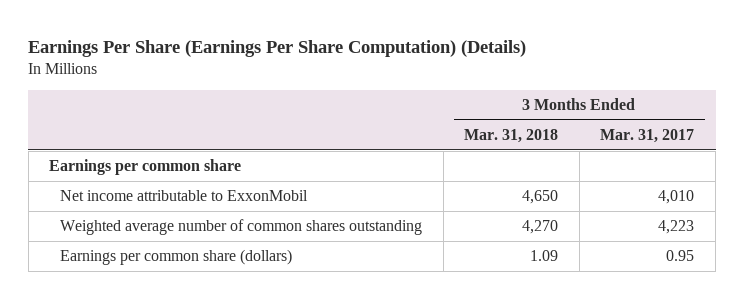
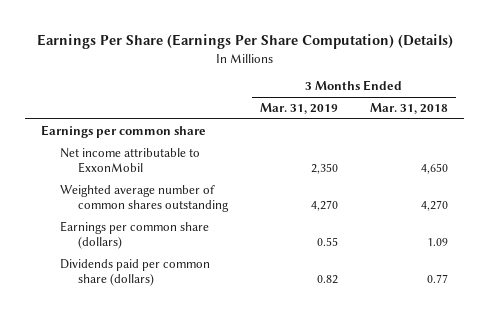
- | 3 Months Ended Mar. 31, 2018 | 3 Months Ended Mar. 31, 2017
+ | 3 Months Ended Mar. 31, 2019 | 3 Months Ended Mar. 31, 2018
+ Dividends paid per common share (dollars) | 0.82 | 0.77

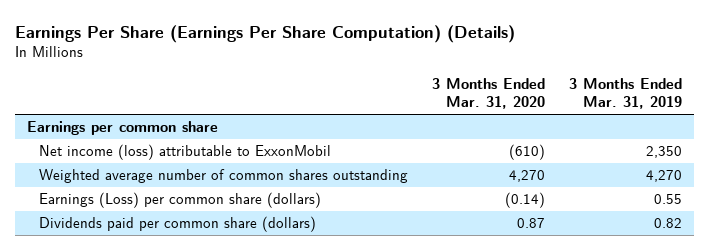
- | 3 Months Ended Mar. 31, 2019 | 3 Months Ended Mar. 31, 2018
+ | 3 Months Ended Mar. 31, 2020 | 3 Months Ended Mar. 31, 2019
- Net income attributable to ExxonMobil | 2,350 | 4,650
+ Net income (loss) attributable to ExxonMobil | (610) | 2,350
- Earnings per common share (dollars) | 0.55 | 1.09
+ Earnings (Loss) per common share (dollars) | (0.14) | 0.55

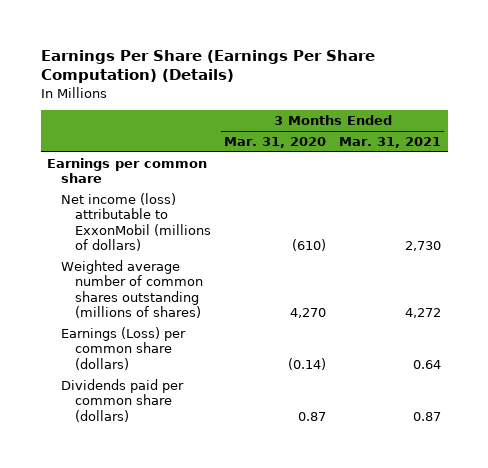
- | 3 Months Ended Mar. 31, 2020 | 3 Months Ended Mar. 31, 2019
+ | 3 Months Ended Mar. 31, 2020 | 3 Months Ended Mar. 31, 2021
- Net income (loss) attributable to ExxonMobil | (610) | 2,350
- Weighted average number of common shares outstanding | 4,270 | 4,270
+ Net income (loss) attributable to ExxonMobil (millions of dollars) | (610) | 2,730
+ Weighted average number of common shares outstanding (millions of shares) | 4,270 | 4,272

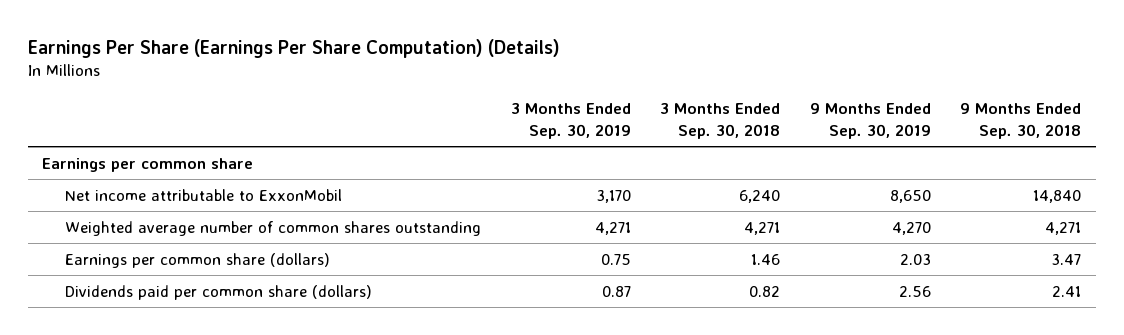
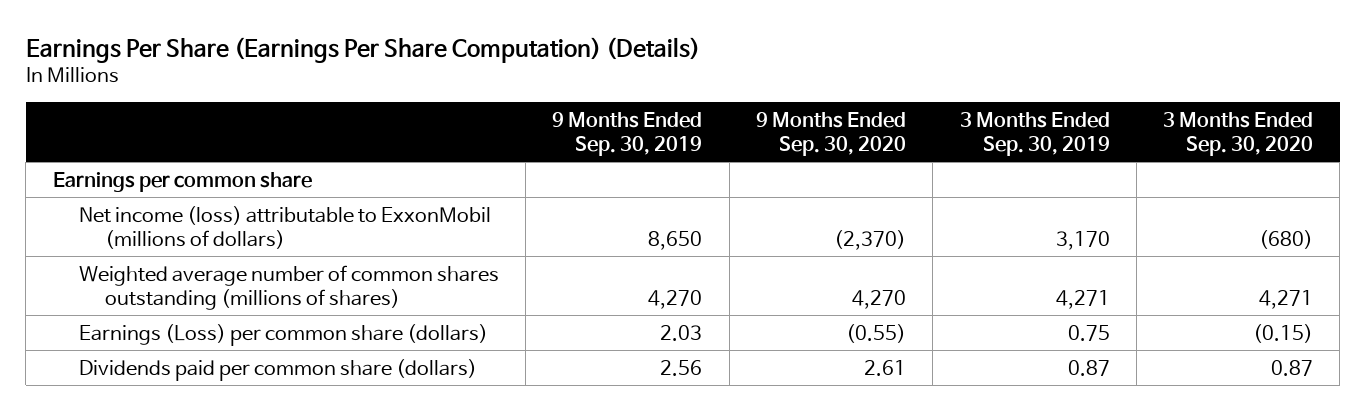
- | 3 Months Ended Sep. 30, 2019 | 3 Months Ended Sep. 30, 2018 | 9 Months Ended Sep. 30, 2019 | 9 Months Ended Sep. 30, 2018
+ | 9 Months Ended Sep. 30, 2019 | 9 Months Ended Sep. 30, 2020 | 3 Months Ended Sep. 30, 2019 | 3 Months Ended Sep. 30, 2020
- Net income attributable to ExxonMobil | 3,170 | 6,240 | 8,650 | 14,840
- Weighted average number of common shares outstanding | 4,271 | 4,271 | 4,270 | 4,271
- Earnings per common share (dollars) | 0.75 | 1.46 | 2.03 | 3.47
+ Net income (loss) attributable to ExxonMobil (millions of dollars) | 8,650 | (2,370) | 3,170 | (680)
+ Weighted average number of common shares outstanding (millions of shares) | 4,270 | 4,270 | 4,271 | 4,271
+ Earnings (Loss) per common share (dollars) | 2.03 | (0.55) | 0.75 | (0.15)

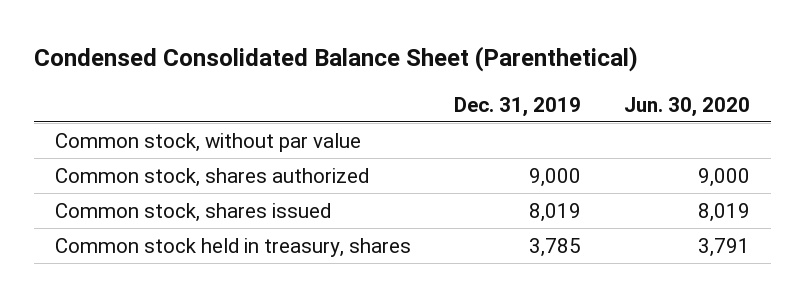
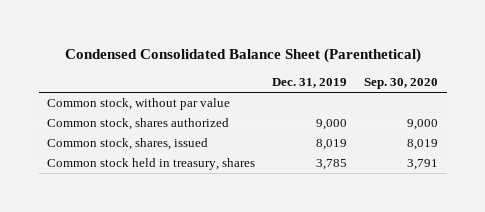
- | Dec. 31, 2019 | Jun. 30, 2020
+ | Dec. 31, 2019 | Sep. 30, 2020
- Common stock, shares issued | 8,019 | 8,019
+ Common stock, shares, issued | 8,019 | 8,019

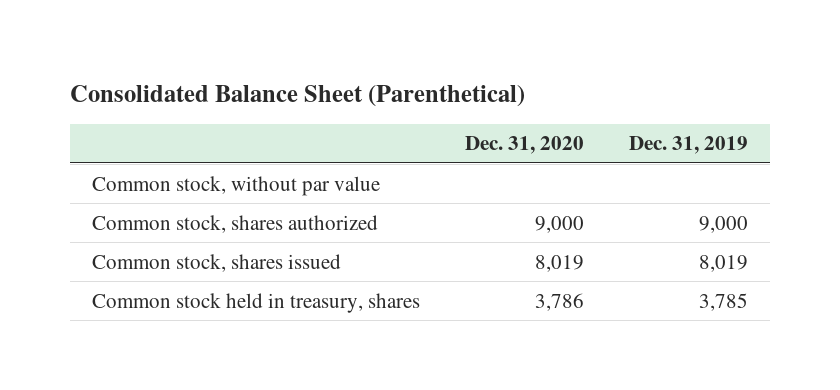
- Condensed Consolidated Balance Sheet (Parenthetical)
+ Consolidated Balance Sheet (Parenthetical)
- | Dec. 31, 2019 | Sep. 30, 2020
+ | Dec. 31, 2020 | Dec. 31, 2019
- Common stock, shares, issued | 8,019 | 8,019
+ Common stock, shares issued | 8,019 | 8,019

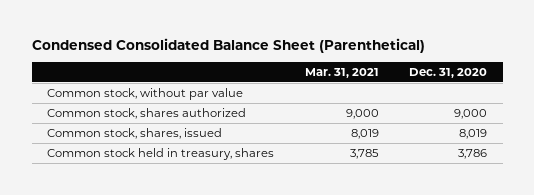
- Consolidated Balance Sheet (Parenthetical)
+ Condensed Consolidated Balance Sheet (Parenthetical)
- | Dec. 31, 2020 | Dec. 31, 2019
+ | Mar. 31, 2021 | Dec. 31, 2020
- Common stock, shares issued | 8,019 | 8,019
+ Common stock, shares, issued | 8,019 | 8,019

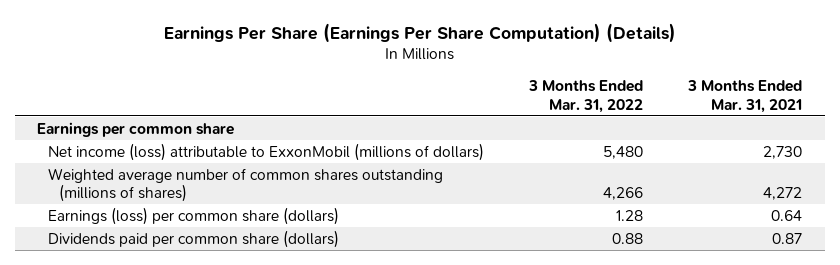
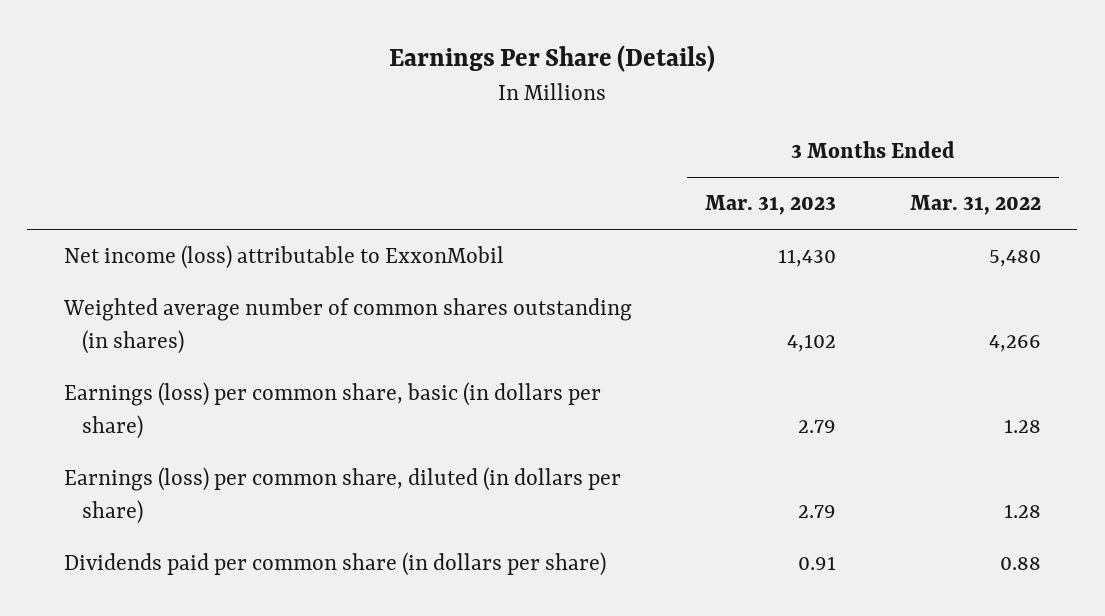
- Earnings Per Share (Earnings Per Share Computation) (Details)
+ Earnings Per Share (Details)
- | 3 Months Ended Mar. 31, 2022 | 3 Months Ended Mar. 31, 2021
+ | 3 Months Ended Mar. 31, 2023 | 3 Months Ended Mar. 31, 2022
- Earnings per common share
- Net income (loss) attributable to ExxonMobil (millions of dollars) | 5,480 | 2,730
- Weighted average number of common shares outstanding (millions of shares) | 4,266 | 4,272
- Earnings (loss) per common share (dollars) | 1.28 | 0.64
- Dividends paid per common share (dollars) | 0.88 | 0.87
+ Net income (loss) attributable to ExxonMobil | 11,430 | 5,480
+ Weighted average number of common shares outstanding (in shares) | 4,102 | 4,266
+ Earnings (loss) per common share, basic (in dollars per share) | 2.79 | 1.28
+ Earnings (loss) per common share, diluted (in dollars per share) | 2.79 | 1.28
+ Dividends paid per common share (in dollars per share) | 0.91 | 0.88

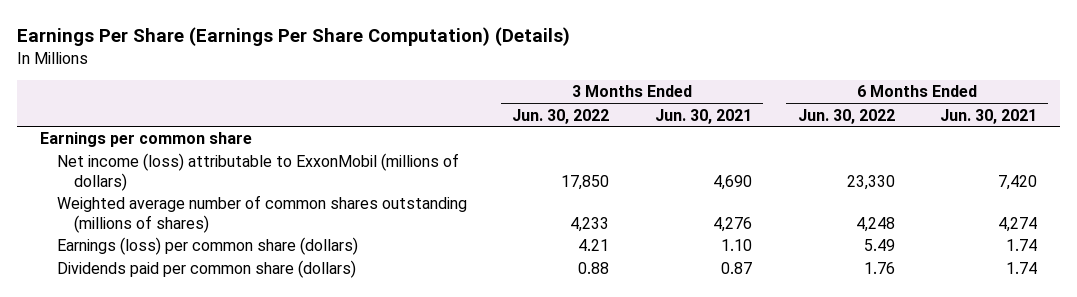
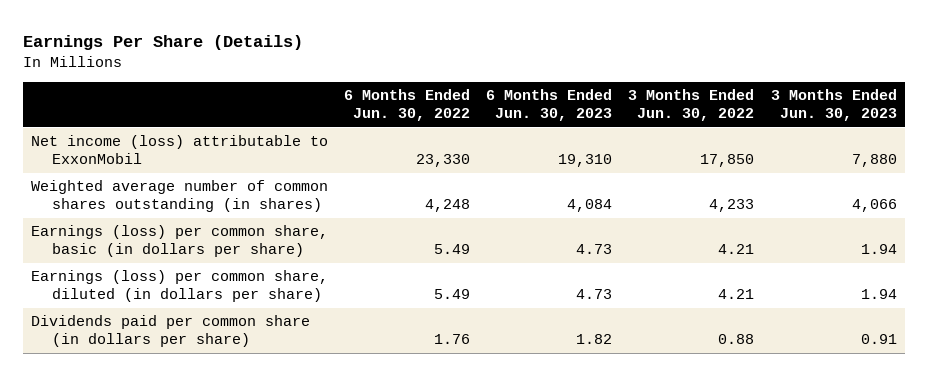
- Earnings Per Share (Earnings Per Share Computation) (Details)
+ Earnings Per Share (Details)
- | 3 Months Ended Jun. 30, 2022 | 3 Months Ended Jun. 30, 2021 | 6 Months Ended Jun. 30, 2022 | 6 Months Ended Jun. 30, 2021
+ | 6 Months Ended Jun. 30, 2022 | 6 Months Ended Jun. 30, 2023 | 3 Months Ended Jun. 30, 2022 | 3 Months Ended Jun. 30, 2023
- Earnings per common share
- Net income (loss) attributable to ExxonMobil (millions of dollars) | 17,850 | 4,690 | 23,330 | 7,420
- Weighted average number of common shares outstanding (millions of shares) | 4,233 | 4,276 | 4,248 | 4,274
- Earnings (loss) per common share (dollars) | 4.21 | 1.10 | 5.49 | 1.74
- Dividends paid per common share (dollars) | 0.88 | 0.87 | 1.76 | 1.74
+ Net income (loss) attributable to ExxonMobil | 23,330 | 19,310 | 17,850 | 7,880
+ Weighted average number of common shares outstanding (in shares) | 4,248 | 4,084 | 4,233 | 4,066
+ Earnings (loss) per common share, basic (in dollars per share) | 5.49 | 4.73 | 4.21 | 1.94
+ Earnings (loss) per common share, diluted (in dollars per share) | 5.49 | 4.73 | 4.21 | 1.94
+ Dividends paid per common share (in dollars per share) | 1.76 | 1.82 | 0.88 | 0.91

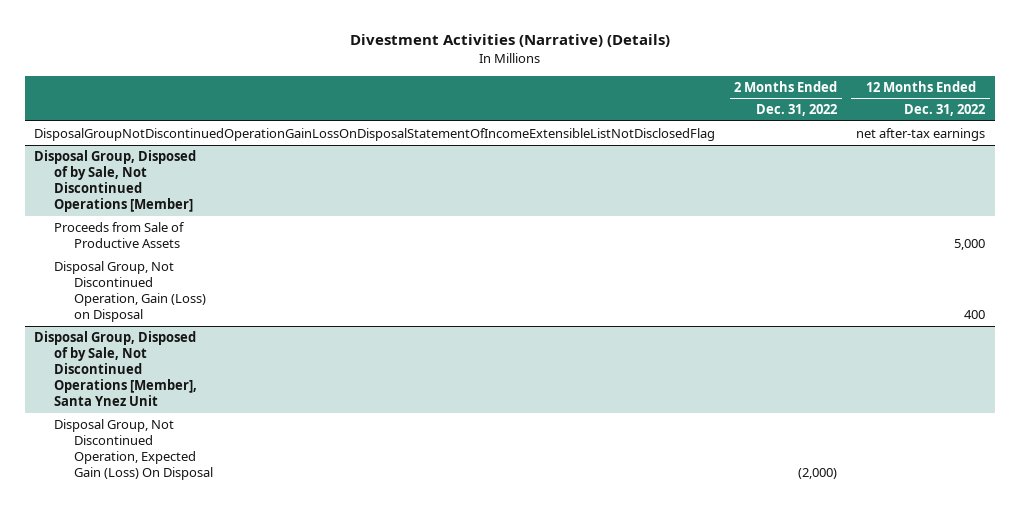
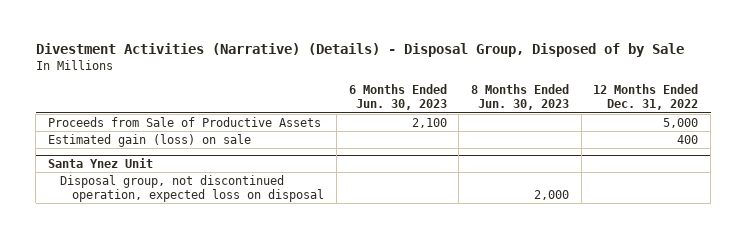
- Divestment Activities (Narrative) (Details)
+ Divestment Activities (Narrative) (Details) - Disposal Group, Disposed of by Sale
- | 2 Months Ended Dec. 31, 2022 | 12 Months Ended Dec. 31, 2022
+ | 6 Months Ended Jun. 30, 2023 | 8 Months Ended Jun. 30, 2023 | 12 Months Ended Dec. 31, 2022
- DisposalGroupNotDiscontinuedOperationGainLossOnDisposalStatementOfIncomeExtensibleListNotDisclosedFlag | | net after-tax earnings
- Disposal Group, Disposed of by Sale, Not Discontinued Operations [Member]
- Disposal Group, Not Discontinued Operation, Gain (Loss) on Disposal | | 400
- Disposal Group, Disposed of by Sale, Not Discontinued Operations [Member], Santa Ynez Unit
- Disposal Group, Not Discontinued Operation, Expected Gain (Loss) On Disposal | (2,000) |
+ Estimated gain (loss) on sale | | | 400
+ Santa Ynez Unit
+ Disposal group, not discontinued operation, expected loss on disposal | | 2,000 |

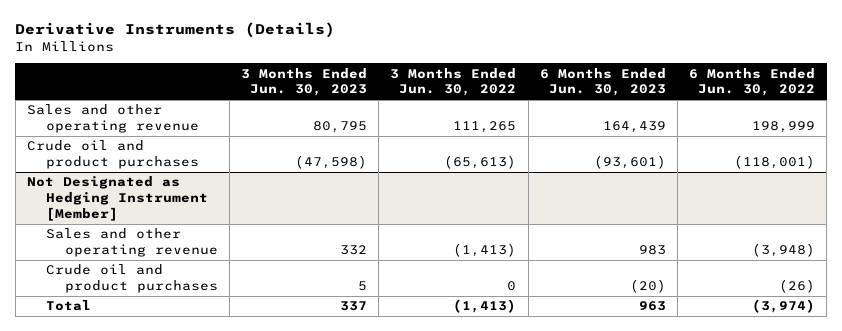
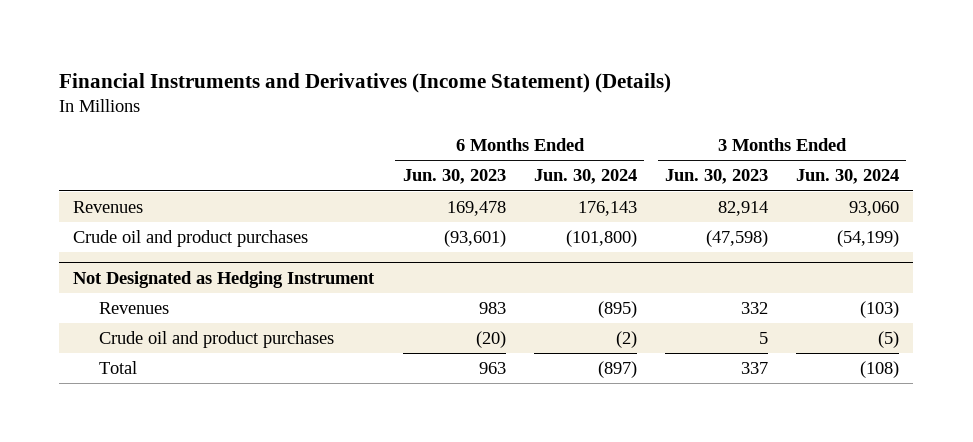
- Derivative Instruments (Details)
+ Financial Instruments and Derivatives (Income Statement) (Details)
- | 3 Months Ended Jun. 30, 2023 | 3 Months Ended Jun. 30, 2022 | 6 Months Ended Jun. 30, 2023 | 6 Months Ended Jun. 30, 2022
+ | 6 Months Ended Jun. 30, 2023 | 6 Months Ended Jun. 30, 2024 | 3 Months Ended Jun. 30, 2023 | 3 Months Ended Jun. 30, 2024
- Sales and other operating revenue | 80,795 | 111,265 | 164,439 | 198,999
+ Revenues | 169,478 | 176,143 | 82,914 | 93,060
- Not Designated as Hedging Instrument [Member]
- Sales and other operating revenue | 332 | (1,413) | 983 | (3,948)
+ Not Designated as Hedging Instrument
+ Revenues | 983 | (895) | 332 | (103)

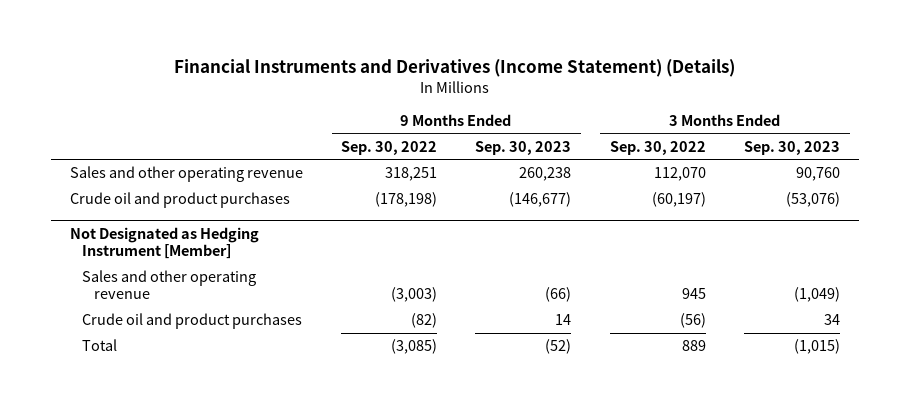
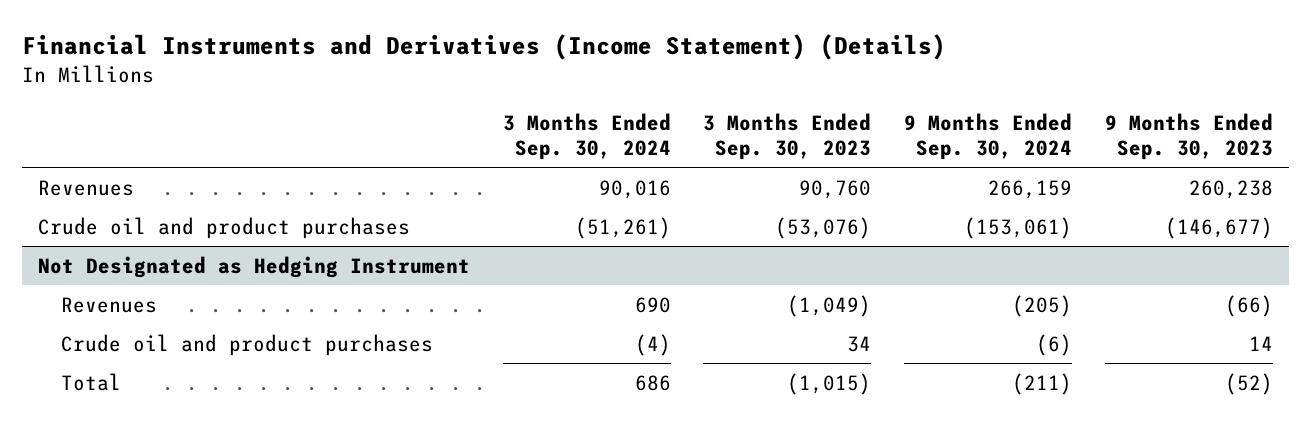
- | 9 Months Ended Sep. 30, 2022 | 9 Months Ended Sep. 30, 2023 | 3 Months Ended Sep. 30, 2022 | 3 Months Ended Sep. 30, 2023
+ | 3 Months Ended Sep. 30, 2024 | 3 Months Ended Sep. 30, 2023 | 9 Months Ended Sep. 30, 2024 | 9 Months Ended Sep. 30, 2023
- Sales and other operating revenue | 318,251 | 260,238 | 112,070 | 90,760
+ Revenues | 90,016 | 90,760 | 266,159 | 260,238
- Not Designated as Hedging Instrument [Member]
- Sales and other operating revenue | (3,003) | (66) | 945 | (1,049)
+ Not Designated as Hedging Instrument
+ Revenues | 690 | (1,049) | (205) | (66)

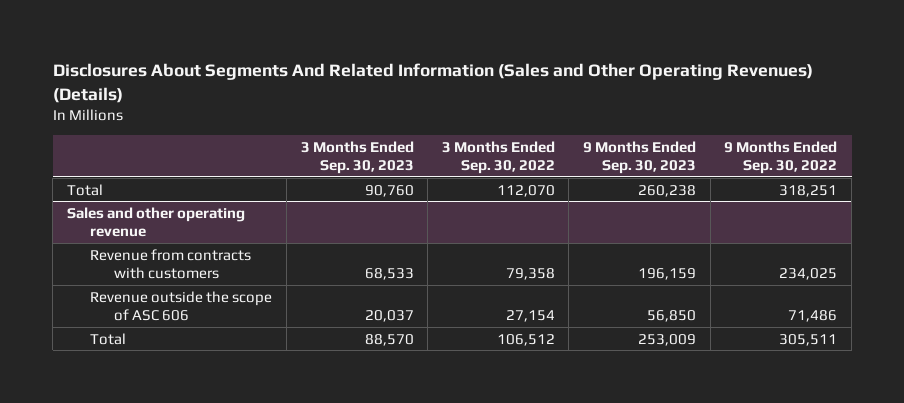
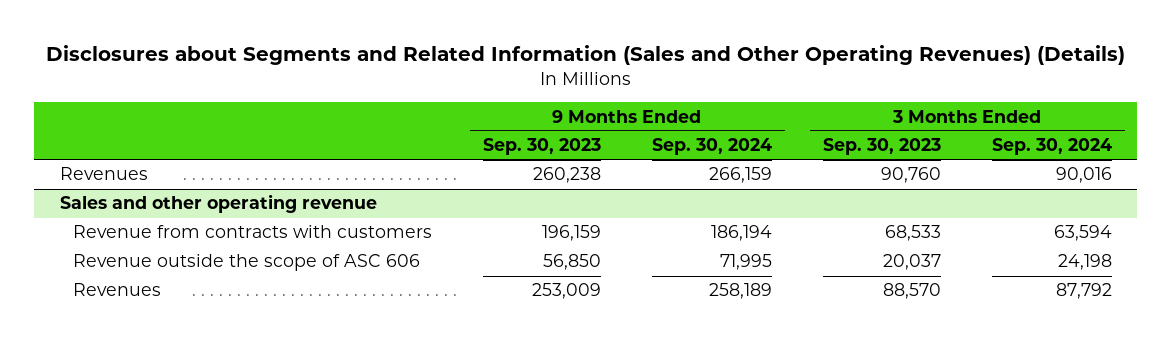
- Disclosures About Segments And Related Information (Sales and Other Operating Revenues) (Details)
+ Disclosures about Segments and Related Information (Sales and Other Operating Revenues) (Details)
- | 3 Months Ended Sep. 30, 2023 | 3 Months Ended Sep. 30, 2022 | 9 Months Ended Sep. 30, 2023 | 9 Months Ended Sep. 30, 2022
+ | 9 Months Ended Sep. 30, 2023 | 9 Months Ended Sep. 30, 2024 | 3 Months Ended Sep. 30, 2023 | 3 Months Ended Sep. 30, 2024
- Total | 90,760 | 112,070 | 260,238 | 318,251
+ Revenues | 260,238 | 266,159 | 90,760 | 90,016
@ Sales and other operating revenue
- Total | 88,570 | 106,512 | 253,009 | 305,511
+ Revenues | 253,009 | 258,189 | 88,570 | 87,792

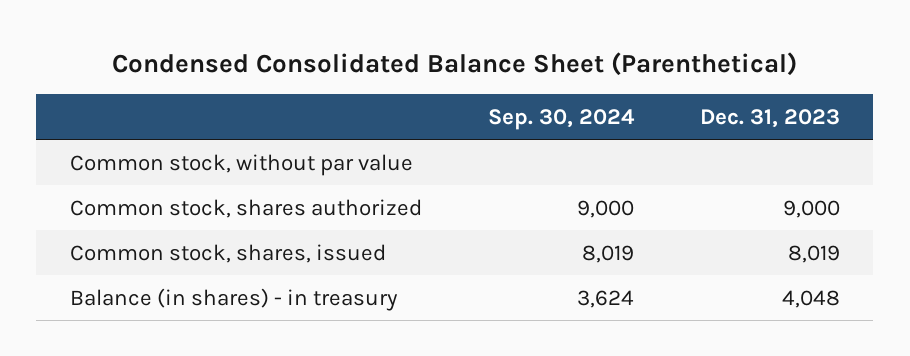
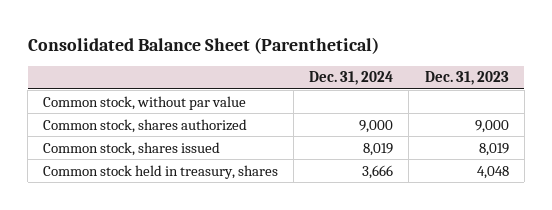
- Condensed Consolidated Balance Sheet (Parenthetical)
+ Consolidated Balance Sheet (Parenthetical)
- | Sep. 30, 2024 | Dec. 31, 2023
+ | Dec. 31, 2024 | Dec. 31, 2023
- Common stock, shares, issued | 8,019 | 8,019
- Balance (in shares) - in treasury | 3,624 | 4,048
+ Common stock, shares issued | 8,019 | 8,019
+ Common stock held in treasury, shares | 3,666 | 4,048

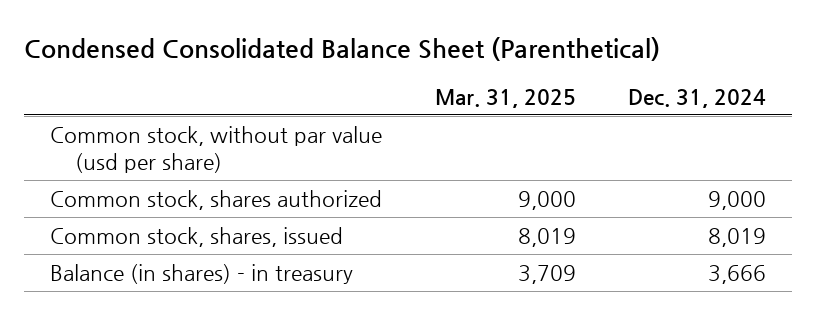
- Consolidated Balance Sheet (Parenthetical)
+ Condensed Consolidated Balance Sheet (Parenthetical)
- | Dec. 31, 2024 | Dec. 31, 2023
+ | Mar. 31, 2025 | Dec. 31, 2024
- Common stock, without par value
+ Common stock, without par value (usd per share)
- Common stock, shares issued | 8,019 | 8,019
- Common stock held in treasury, shares | 3,666 | 4,048
+ Common stock, shares, issued | 8,019 | 8,019
+ Balance (in shares) - in treasury | 3,709 | 3,666

